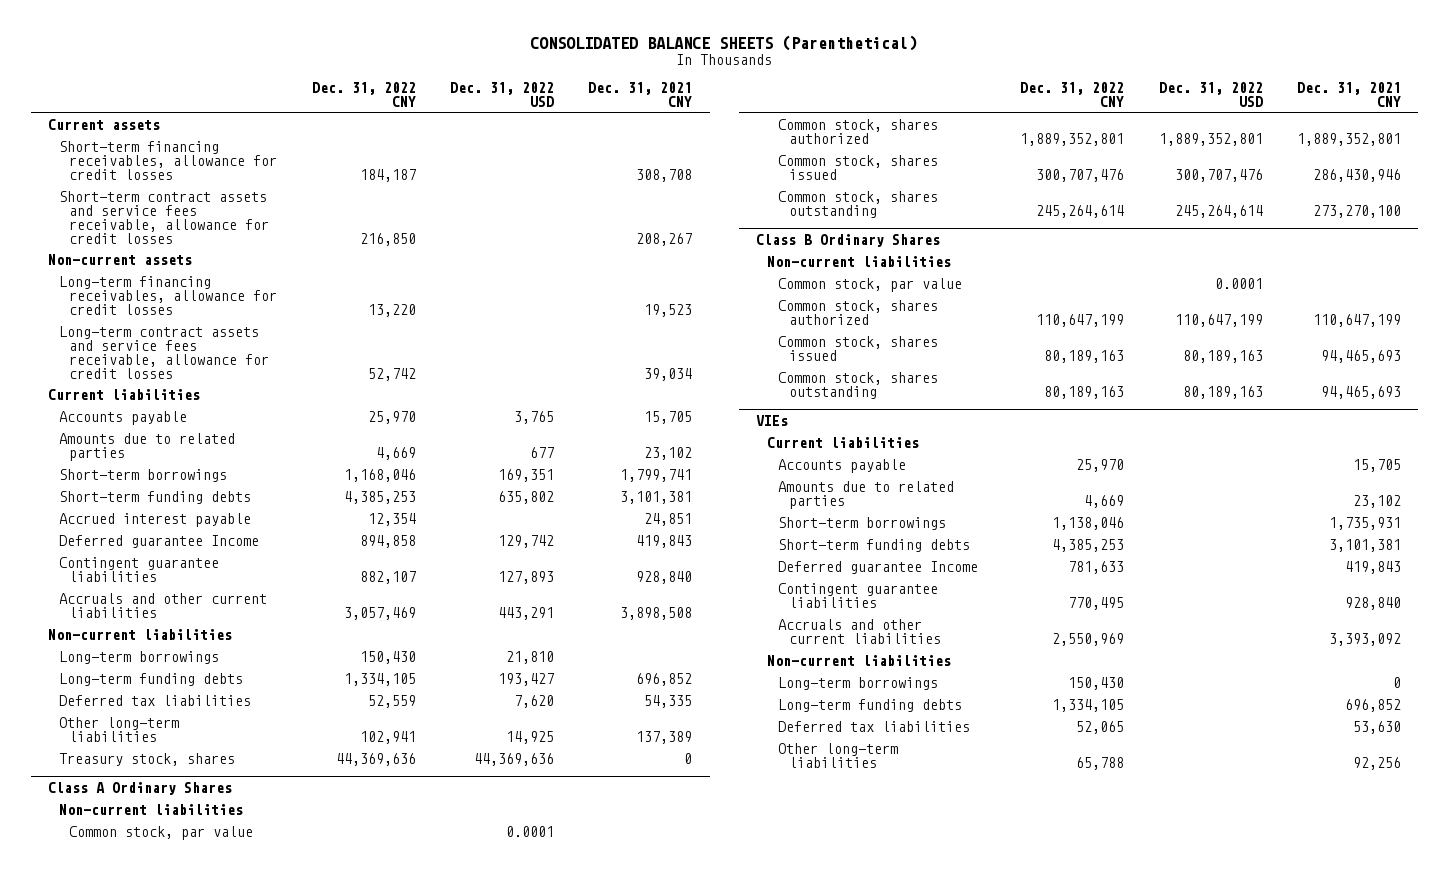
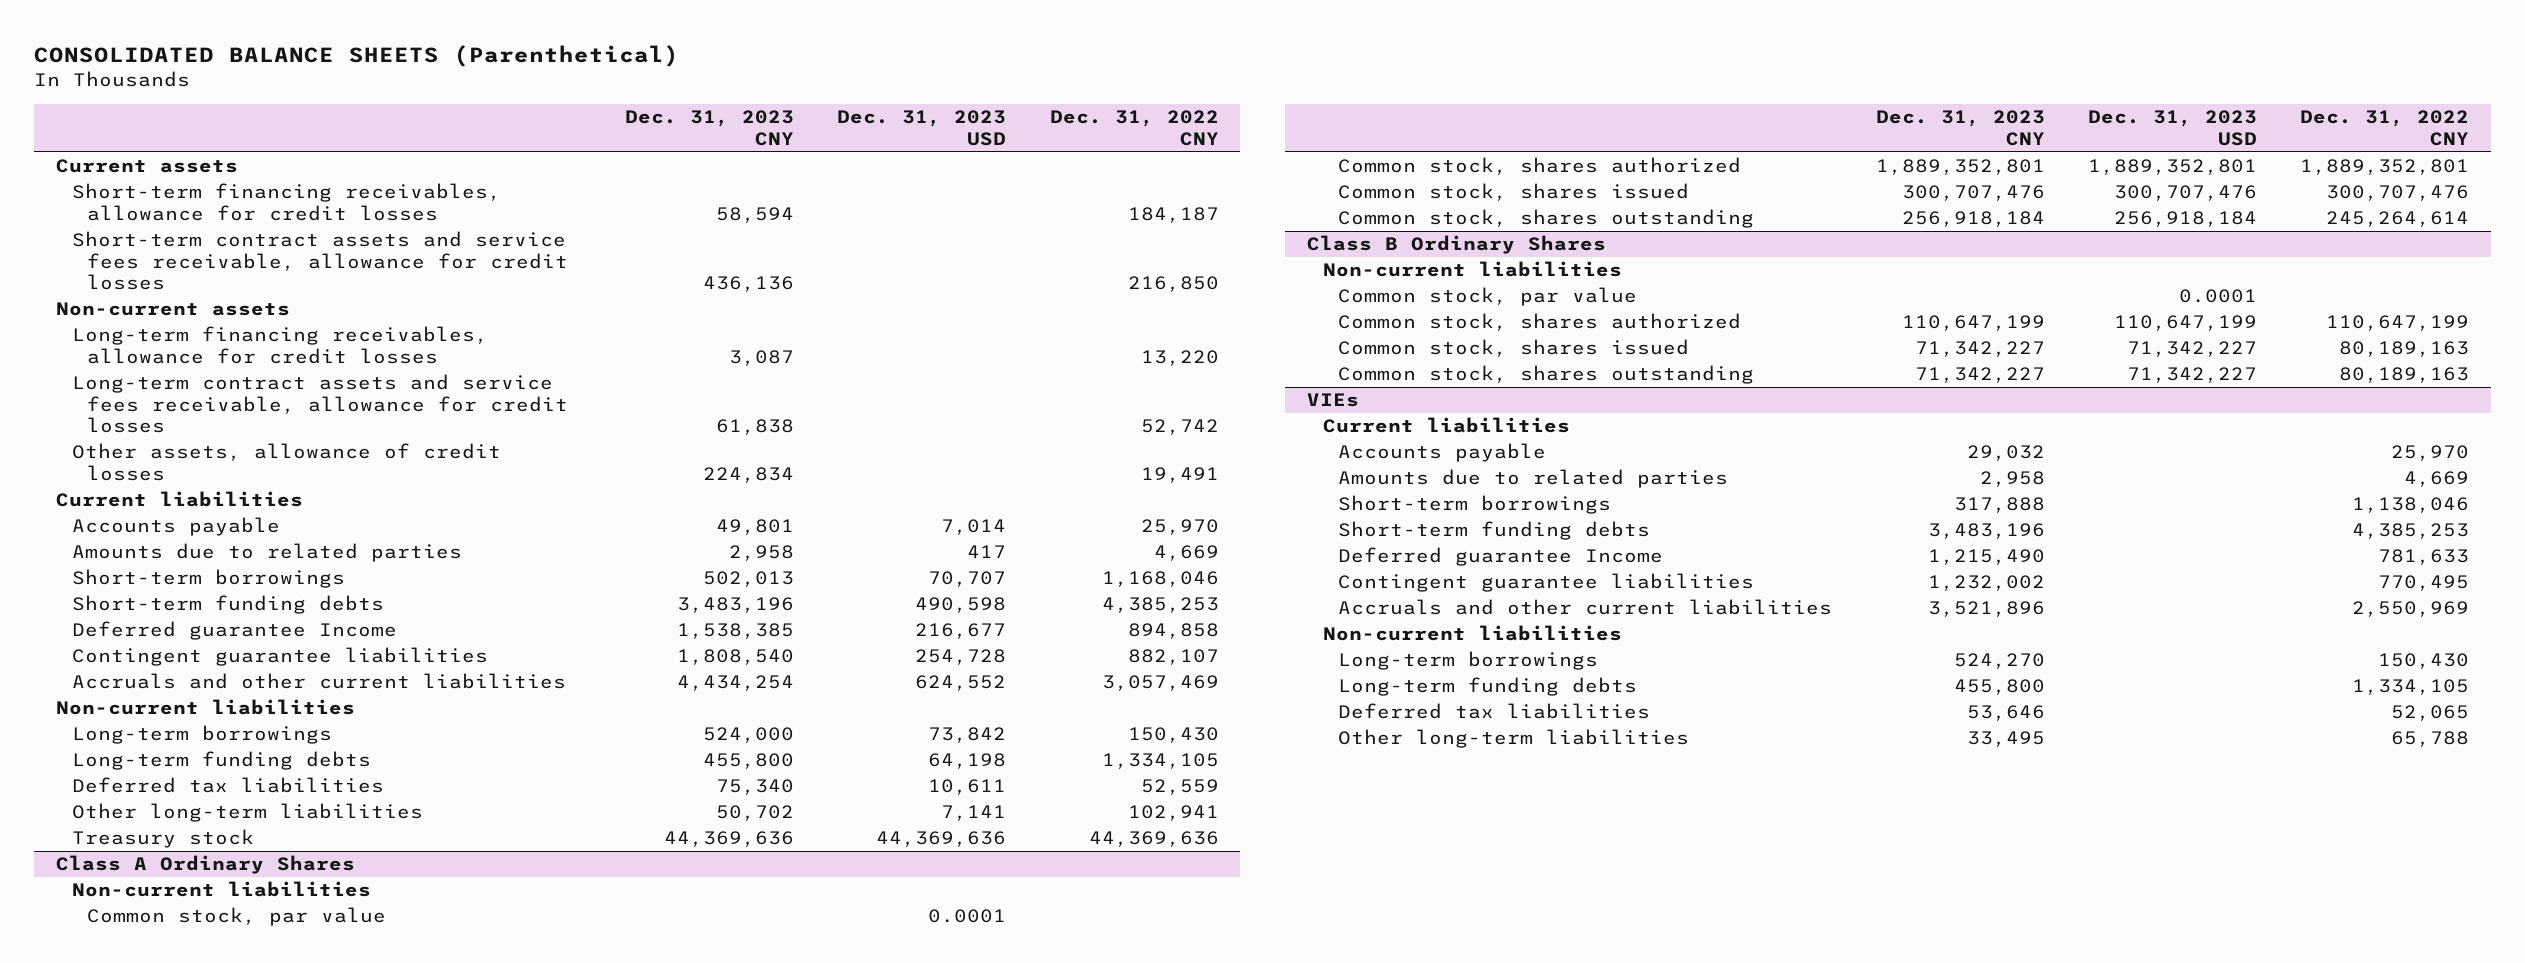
- | Dec. 31, 2022 CNY | Dec. 31, 2022 USD | Dec. 31, 2021 CNY
+ | Dec. 31, 2023 CNY | Dec. 31, 2023 USD | Dec. 31, 2022 CNY
+ Other assets, allowance of credit losses | 224,834 | | 19,491
- Accrued interest payable | 12,354 | | 24,851
- Treasury stock, shares | 44,369,636 | 44,369,636 | 0
+ Treasury stock | 44,369,636 | 44,369,636 | 44,369,636

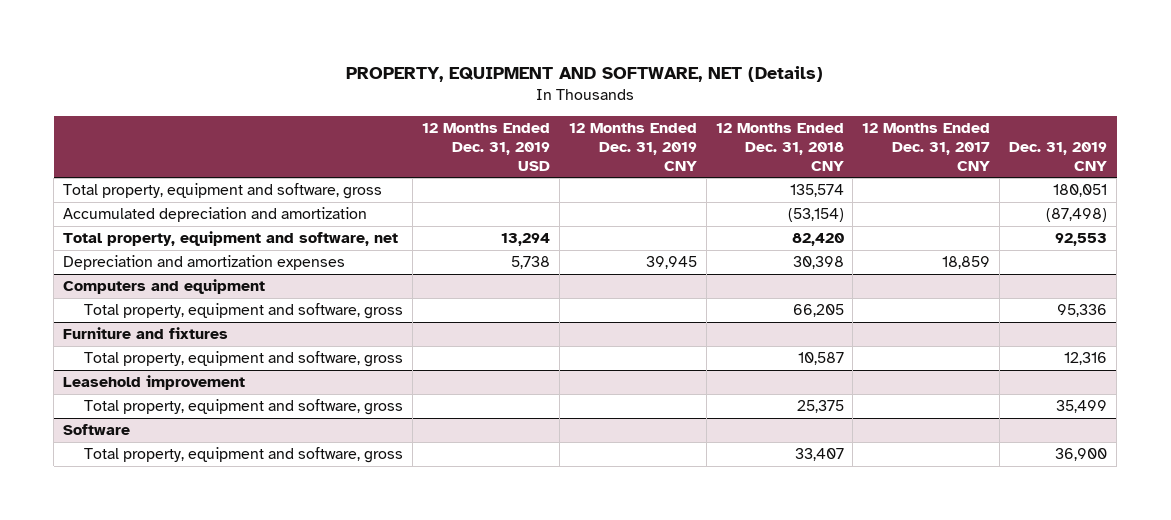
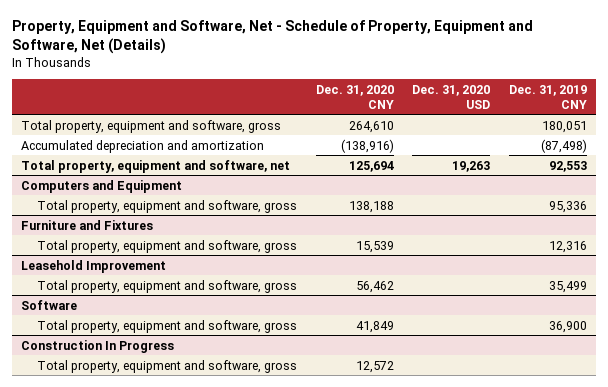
- PROPERTY, EQUIPMENT AND SOFTWARE, NET (Details)
+ Property, Equipment and Software, Net - Schedule of Property, Equipment and Software, Net (Details)
- | 12 Months Ended Dec. 31, 2019 USD | 12 Months Ended Dec. 31, 2019 CNY | 12 Months Ended Dec. 31, 2018 CNY | 12 Months Ended Dec. 31, 2017 CNY | Dec. 31, 2019 CNY
+ | Dec. 31, 2020 CNY | Dec. 31, 2020 USD | Dec. 31, 2019 CNY
- Depreciation and amortization expenses | 5,738 | 39,945 | 30,398 | 18,859 |
- Computers and equipment
+ Computers and Equipment
- Furniture and fixtures
+ Furniture and Fixtures
- Leasehold improvement
+ Leasehold Improvement
+ Construction In Progress
+ Total property, equipment and software, gross | 12,572 | |

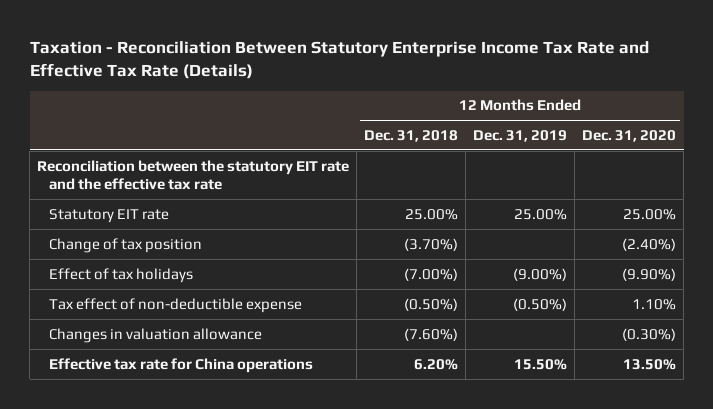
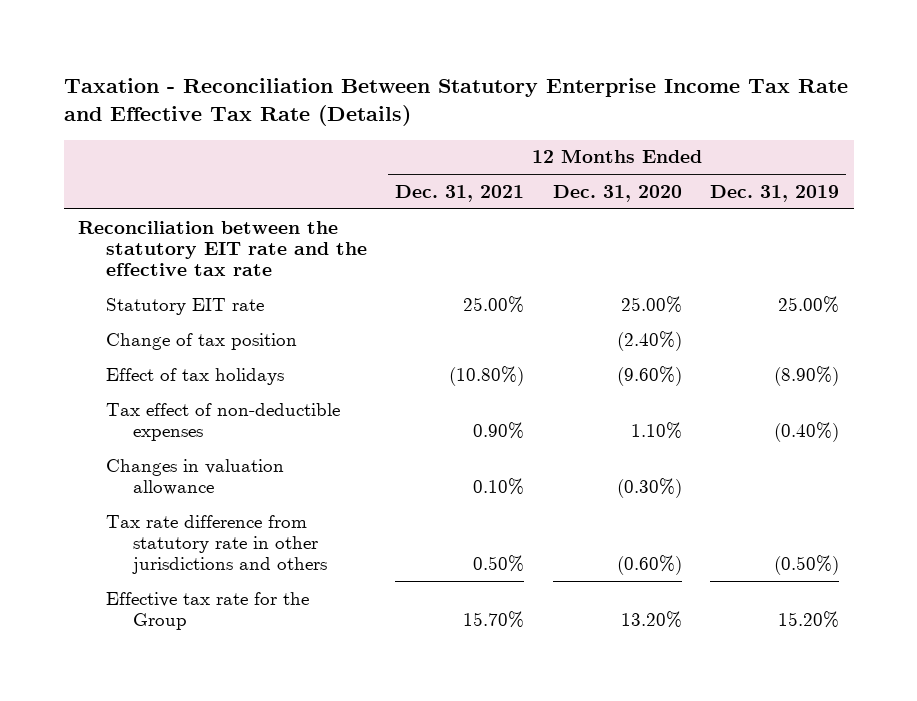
- | 12 Months Ended Dec. 31, 2018 | 12 Months Ended Dec. 31, 2019 | 12 Months Ended Dec. 31, 2020
+ | 12 Months Ended Dec. 31, 2021 | 12 Months Ended Dec. 31, 2020 | 12 Months Ended Dec. 31, 2019
- Effect of tax holidays | (7.00%) | (9.00%) | (9.90%)
- Tax effect of non-deductible expense | (0.50%) | (0.50%) | 1.10%
+ Effect of tax holidays | (10.80%) | (9.60%) | (8.90%)
+ Tax effect of non-deductible expenses | 0.90% | 1.10% | (0.40%)
- Effective tax rate for China operations | 6.20% | 15.50% | 13.50%
+ Tax rate difference from statutory rate in other jurisdictions and others | 0.50% | (0.60%) | (0.50%)
+ Effective tax rate for the Group | 15.70% | 13.20% | 15.20%

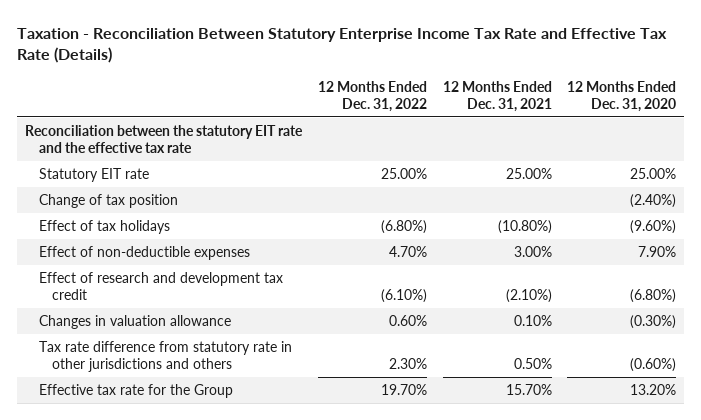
- | 12 Months Ended Dec. 31, 2021 | 12 Months Ended Dec. 31, 2020 | 12 Months Ended Dec. 31, 2019
+ | 12 Months Ended Dec. 31, 2022 | 12 Months Ended Dec. 31, 2021 | 12 Months Ended Dec. 31, 2020
- Tax effect of non-deductible expenses | 0.90% | 1.10% | (0.40%)
+ Effect of non-deductible expenses | 4.70% | 3.00% | 7.90%
+ Effect of research and development tax credit | (6.10%) | (2.10%) | (6.80%)

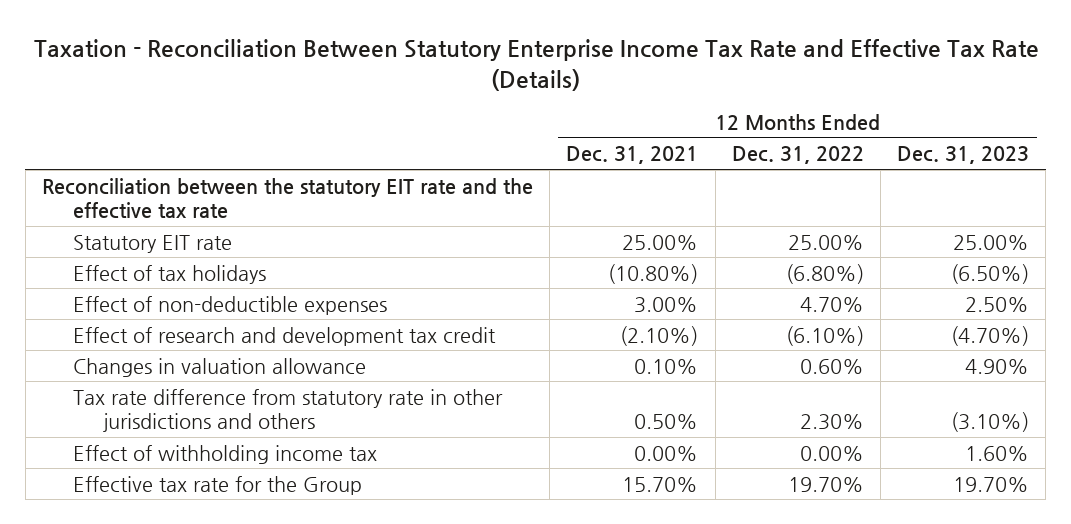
- | 12 Months Ended Dec. 31, 2022 | 12 Months Ended Dec. 31, 2021 | 12 Months Ended Dec. 31, 2020
+ | 12 Months Ended Dec. 31, 2021 | 12 Months Ended Dec. 31, 2022 | 12 Months Ended Dec. 31, 2023
- Change of tax position | | | (2.40%)
+ Effect of withholding income tax | 0.00% | 0.00% | 1.60%

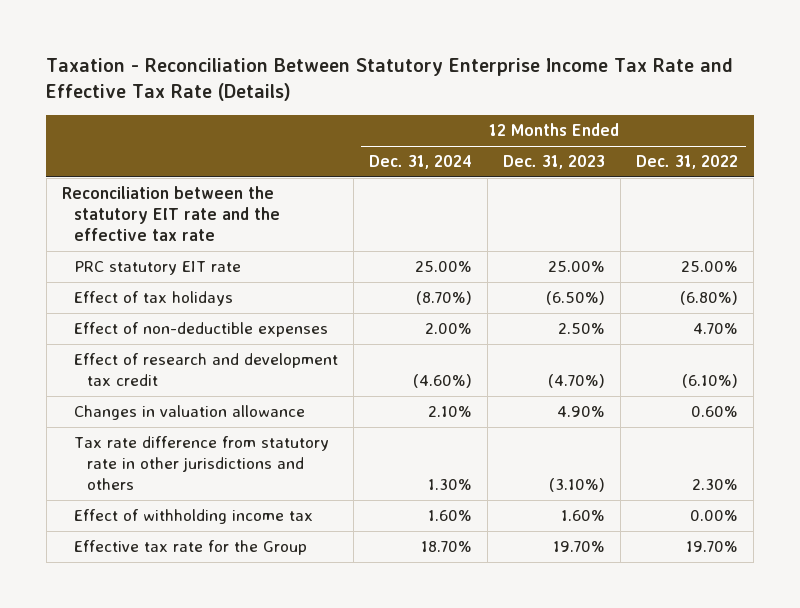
- | 12 Months Ended Dec. 31, 2021 | 12 Months Ended Dec. 31, 2022 | 12 Months Ended Dec. 31, 2023
+ | 12 Months Ended Dec. 31, 2024 | 12 Months Ended Dec. 31, 2023 | 12 Months Ended Dec. 31, 2022
- Statutory EIT rate | 25.00% | 25.00% | 25.00%
+ PRC statutory EIT rate | 25.00% | 25.00% | 25.00%

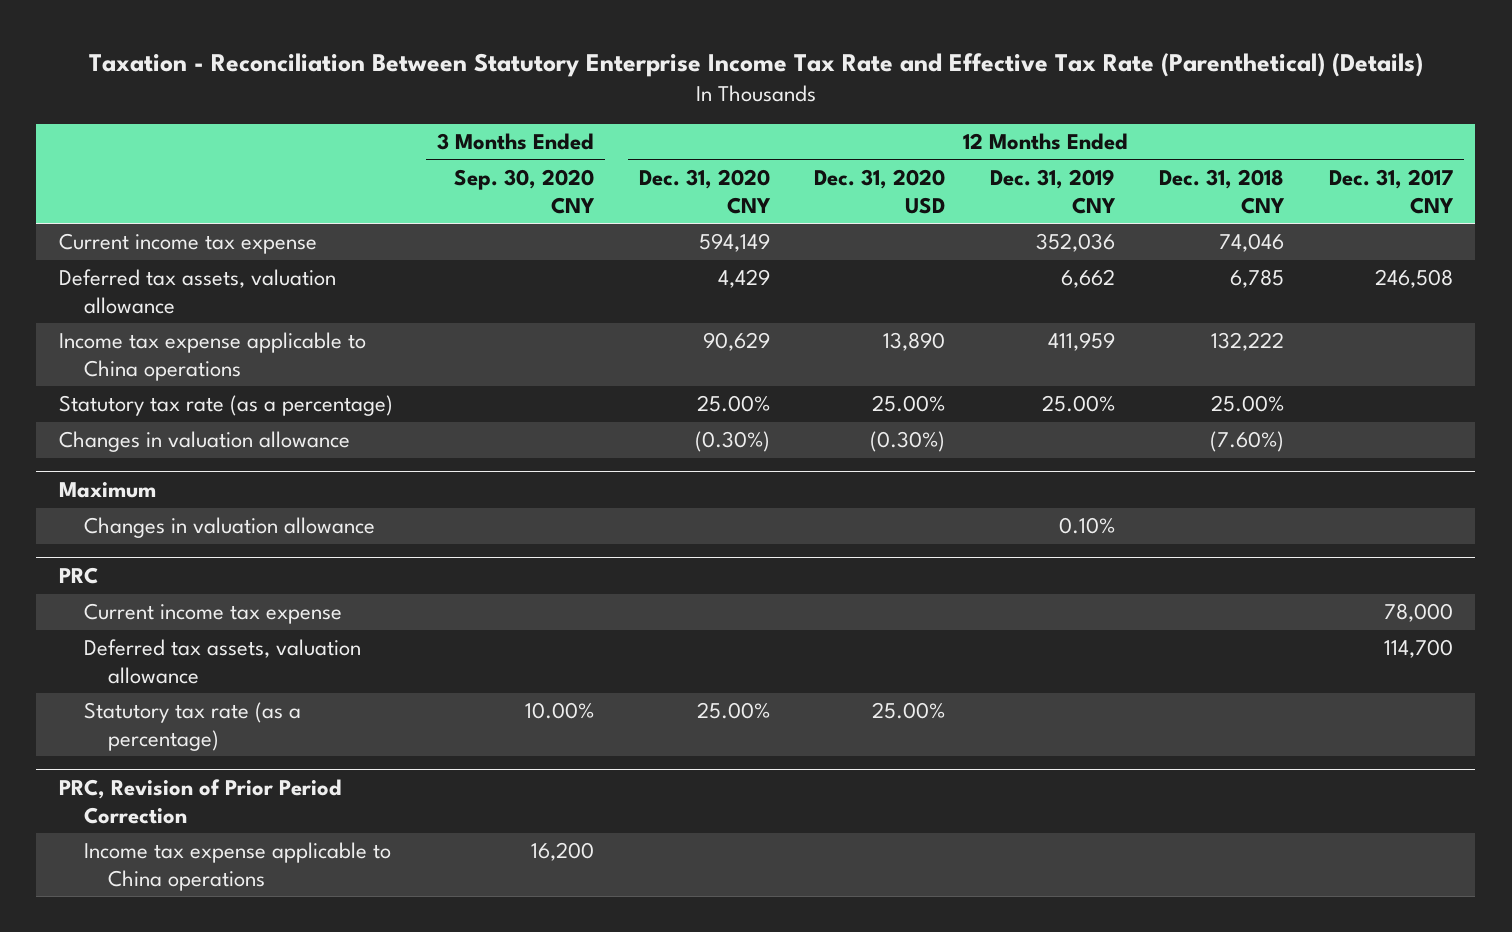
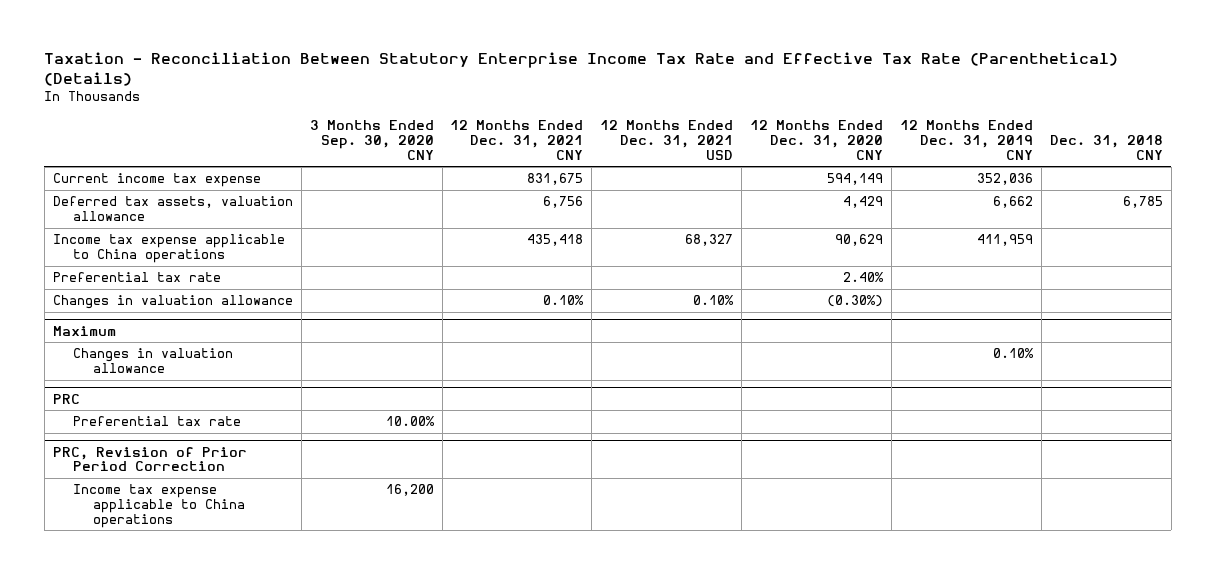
- | 3 Months Ended Sep. 30, 2020 CNY | 12 Months Ended Dec. 31, 2020 CNY | 12 Months Ended Dec. 31, 2020 USD | 12 Months Ended Dec. 31, 2019 CNY | 12 Months Ended Dec. 31, 2018 CNY | 12 Months Ended Dec. 31, 2017 CNY
+ | 3 Months Ended Sep. 30, 2020 CNY | 12 Months Ended Dec. 31, 2021 CNY | 12 Months Ended Dec. 31, 2021 USD | 12 Months Ended Dec. 31, 2020 CNY | 12 Months Ended Dec. 31, 2019 CNY | Dec. 31, 2018 CNY
- Statutory tax rate (as a percentage) | | 25.00% | 25.00% | 25.00% | 25.00% |
+ Preferential tax rate | | | | 2.40% | |
@ PRC
- Current income tax expense | | | | | | 78,000
- Deferred tax assets, valuation allowance | | | | | | 114,700
- Statutory tax rate (as a percentage) | 10.00% | 25.00% | 25.00% | | |
+ Preferential tax rate | 10.00% | | | | |

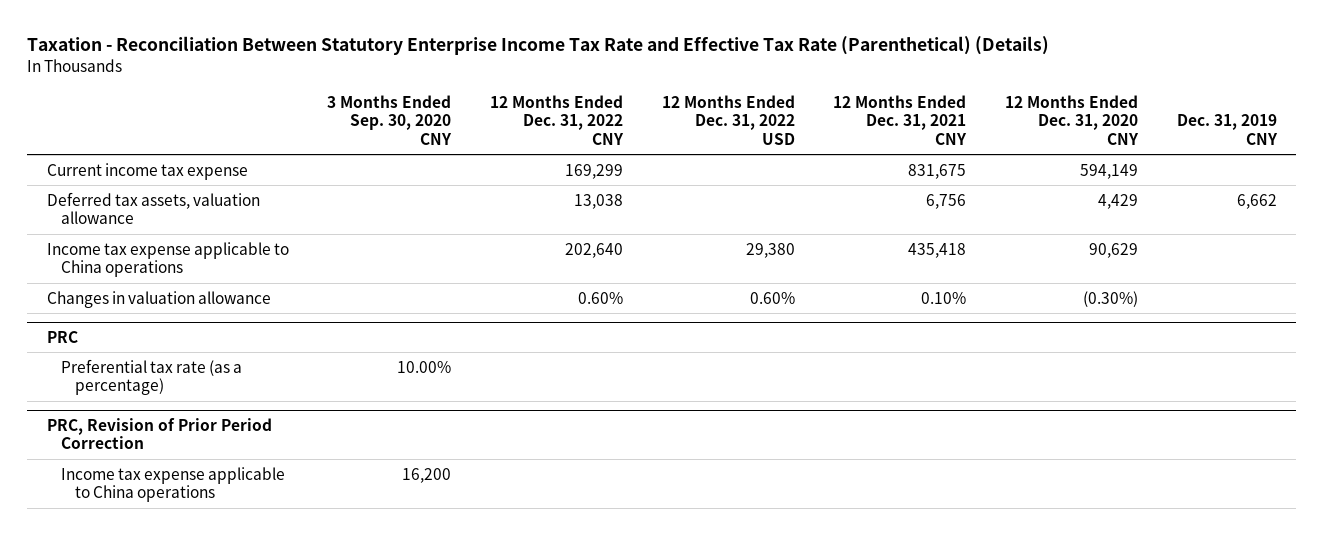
- | 3 Months Ended Sep. 30, 2020 CNY | 12 Months Ended Dec. 31, 2021 CNY | 12 Months Ended Dec. 31, 2021 USD | 12 Months Ended Dec. 31, 2020 CNY | 12 Months Ended Dec. 31, 2019 CNY | Dec. 31, 2018 CNY
+ | 3 Months Ended Sep. 30, 2020 CNY | 12 Months Ended Dec. 31, 2022 CNY | 12 Months Ended Dec. 31, 2022 USD | 12 Months Ended Dec. 31, 2021 CNY | 12 Months Ended Dec. 31, 2020 CNY | Dec. 31, 2019 CNY
- Preferential tax rate | | | | 2.40% | |
- Maximum
- Changes in valuation allowance | | | | | 0.10% |
@ PRC
- Preferential tax rate | 10.00% | | | | |
+ Preferential tax rate (as a percentage) | 10.00% | | | | |

